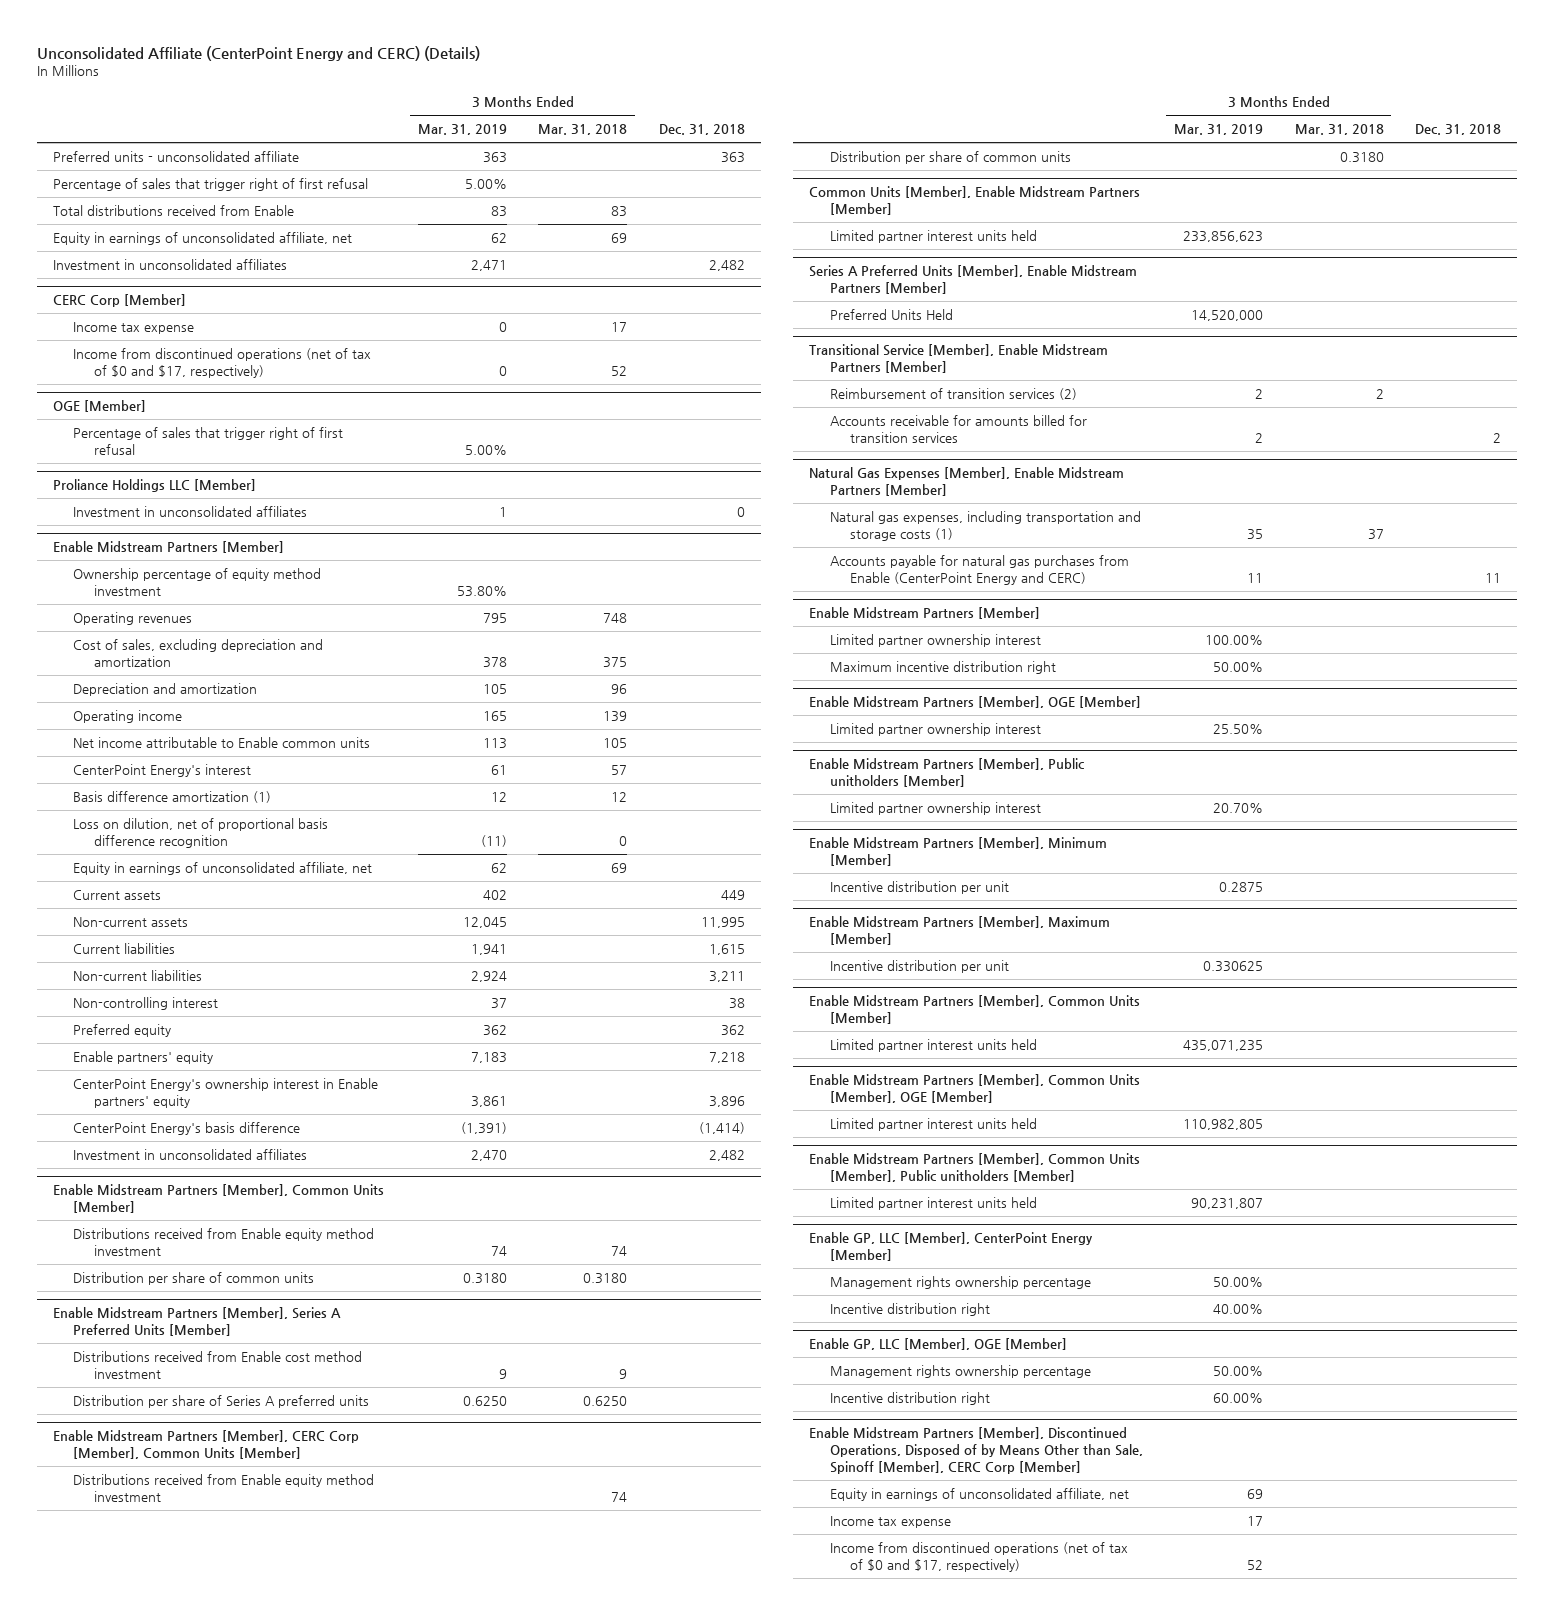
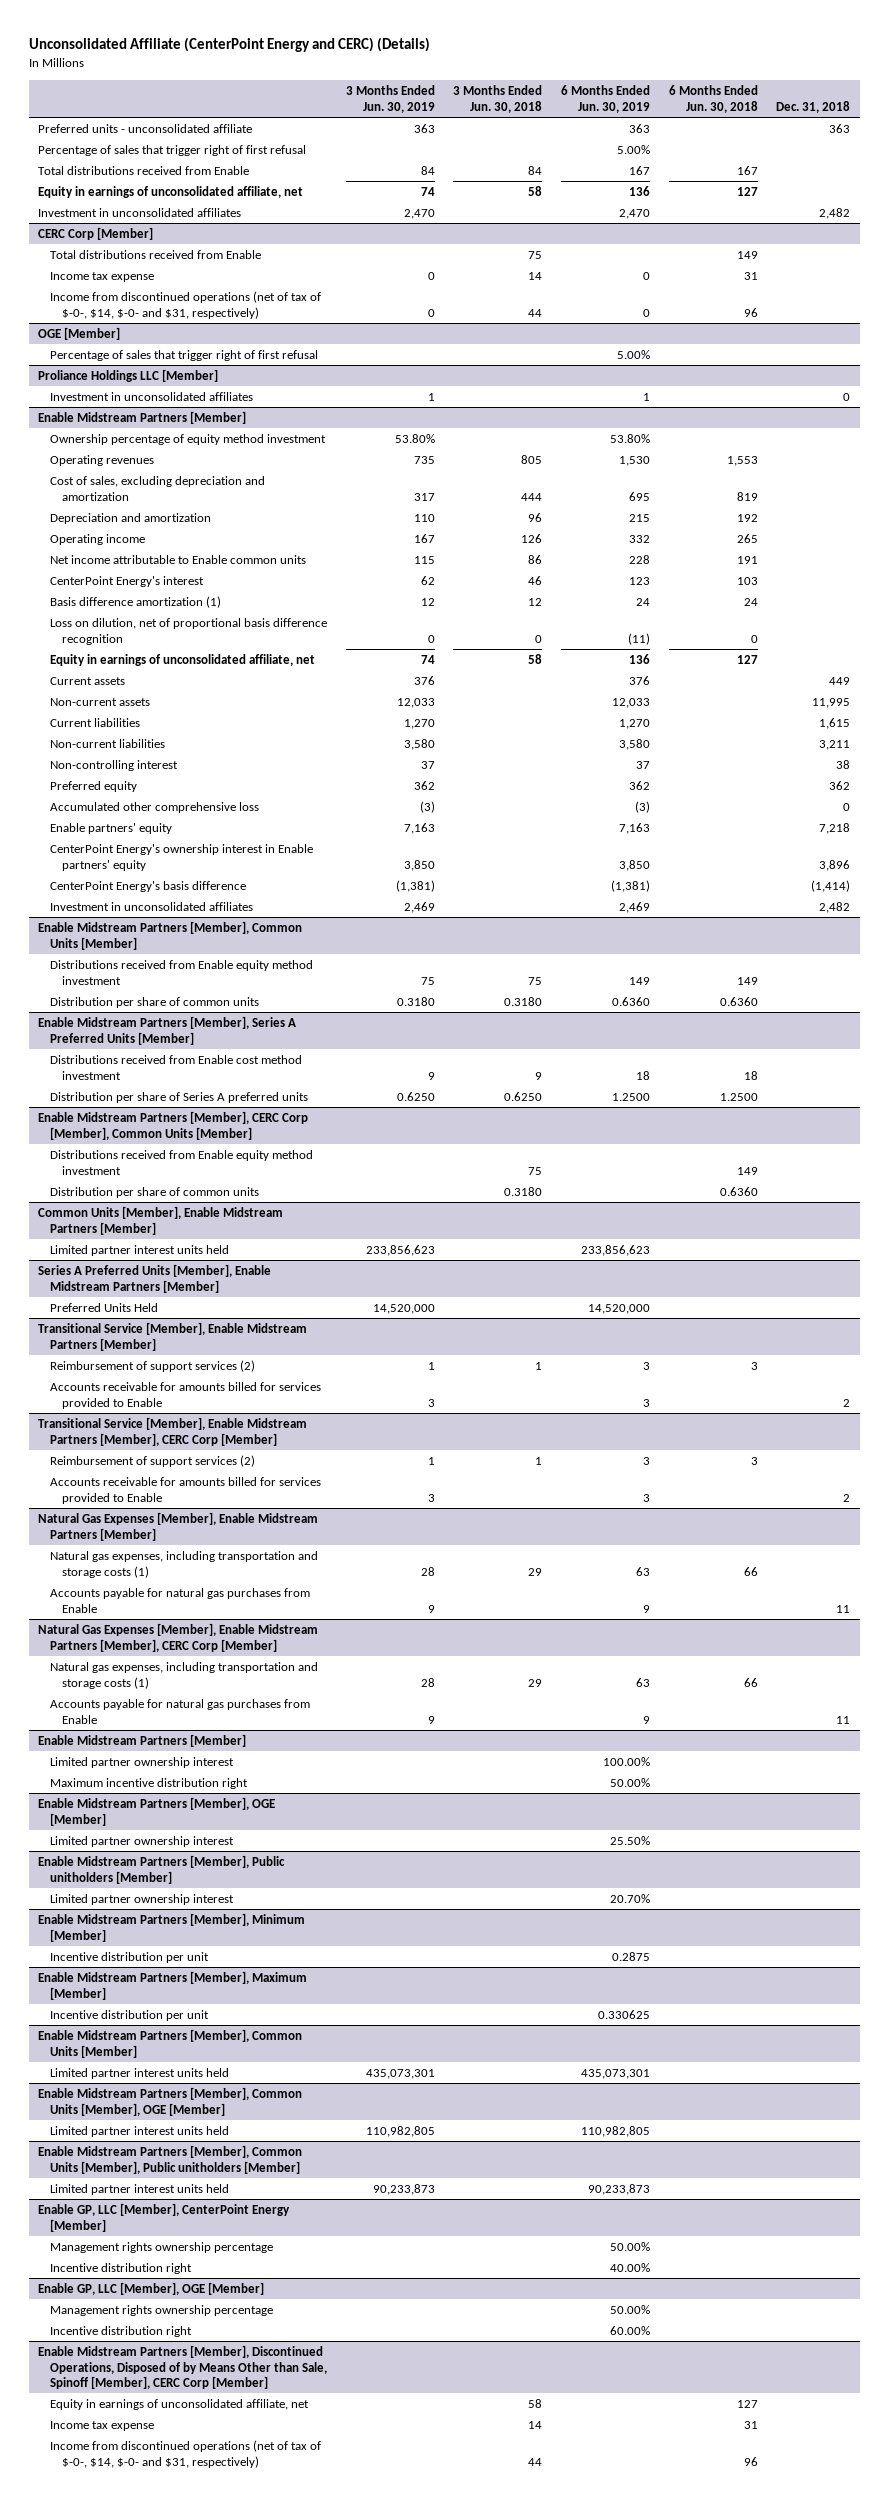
- | 3 Months Ended Mar. 31, 2019 | 3 Months Ended Mar. 31, 2018 | Dec. 31, 2018
+ | 3 Months Ended Jun. 30, 2019 | 3 Months Ended Jun. 30, 2018 | 6 Months Ended Jun. 30, 2019 | 6 Months Ended Jun. 30, 2018 | Dec. 31, 2018
@ CERC Corp [Member]
+ Total distributions received from Enable | | 75 | | 149 |
- Income from discontinued operations (net of tax of $0 and $17, respectively) | 0 | 52 |
+ Income from discontinued operations (net of tax of $-0-, $14, $-0- and $31, respectively) | 0 | 44 | 0 | 96 |
@ Enable Midstream Partners [Member]
+ Accumulated other comprehensive loss | (3) | | (3) | | 0
@ Transitional Service [Member], Enable Midstream Partners [Member]
- Reimbursement of transition services (2) | 2 | 2 |
- Accounts receivable for amounts billed for transition services | 2 | | 2
+ Reimbursement of support services (2) | 1 | 1 | 3 | 3 |
+ Accounts receivable for amounts billed for services provided to Enable | 3 | | 3 | | 2
+ Transitional Service [Member], Enable Midstream Partners [Member], CERC Corp [Member]
+ Reimbursement of support services (2) | 1 | 1 | 3 | 3 |
+ Accounts receivable for amounts billed for services provided to Enable | 3 | | 3 | | 2
@ Natural Gas Expenses [Member], Enable Midstream Partners [Member]
- Accounts payable for natural gas purchases from Enable (CenterPoint Energy and CERC) | 11 | | 11
+ Accounts payable for natural gas purchases from Enable | 9 | | 9 | | 11
+ Natural Gas Expenses [Member], Enable Midstream Partners [Member], CERC Corp [Member]
+ Natural gas expenses, including transportation and storage costs (1) | 28 | 29 | 63 | 66 |
+ Accounts payable for natural gas purchases from Enable | 9 | | 9 | | 11
@ Enable Midstream Partners [Member], Discontinued Operations, Disposed of by Means Other than Sale, Spinoff [Member], CERC Corp [Member]
- Income from discontinued operations (net of tax of $0 and $17, respectively) | 52 | |
+ Income from discontinued operations (net of tax of $-0-, $14, $-0- and $31, respectively) | | 44 | | 96 |

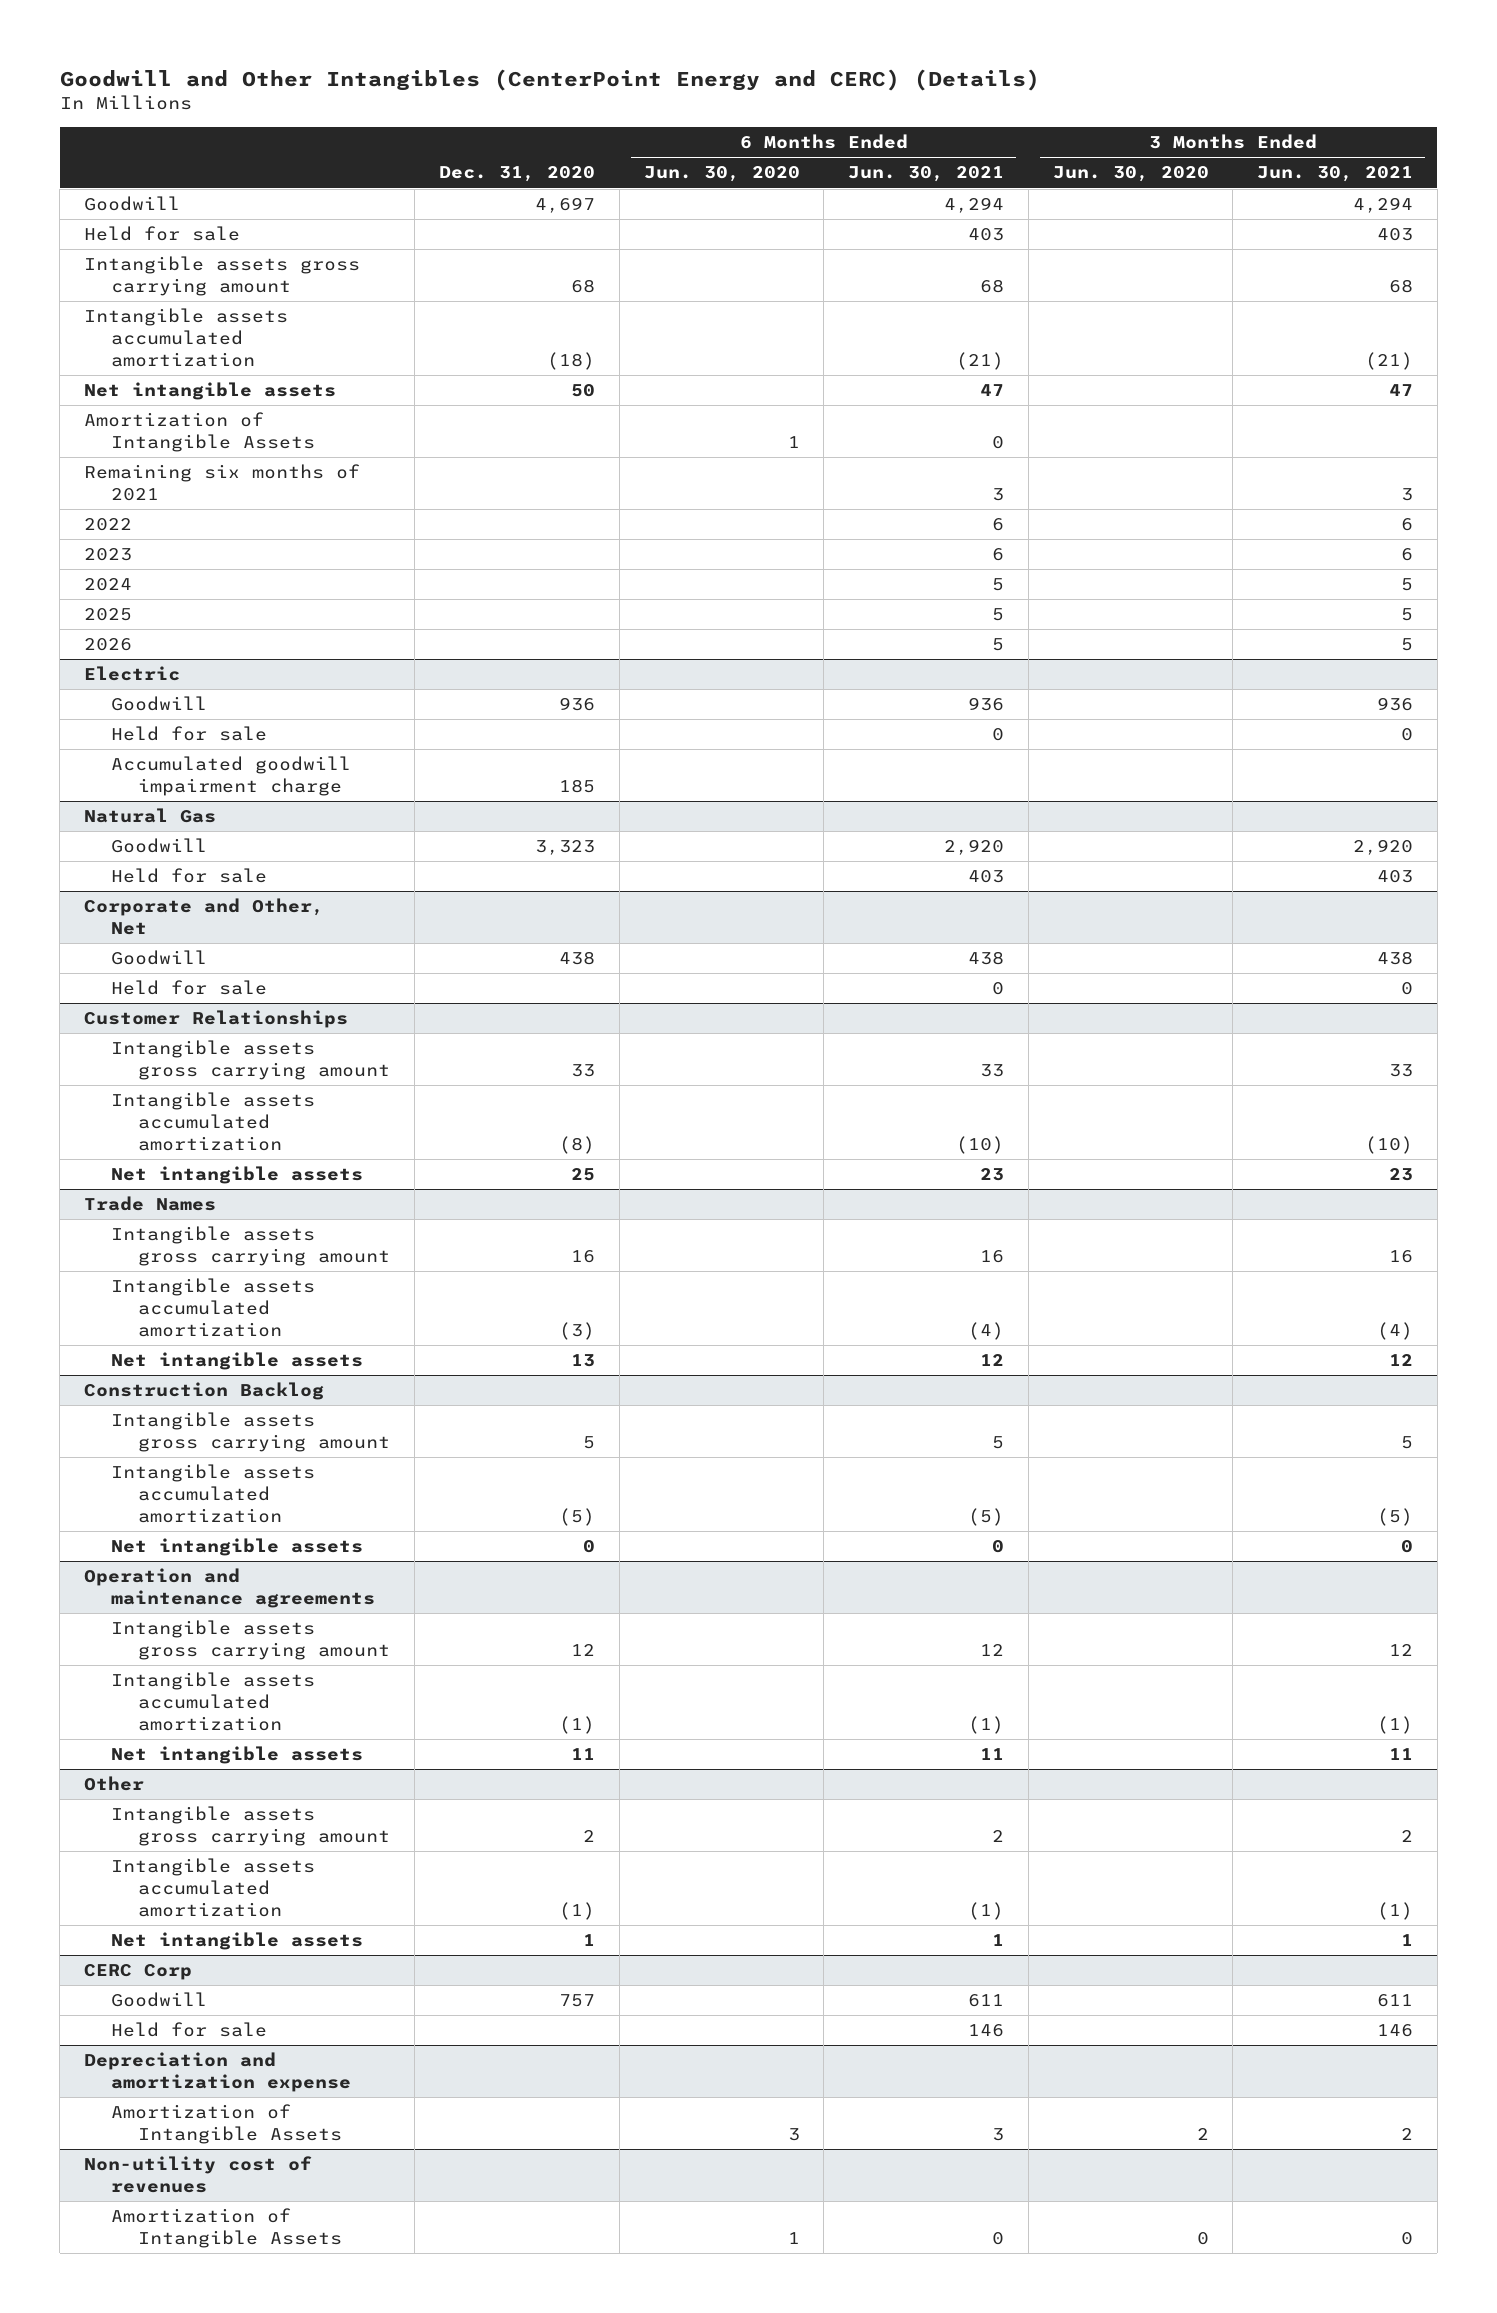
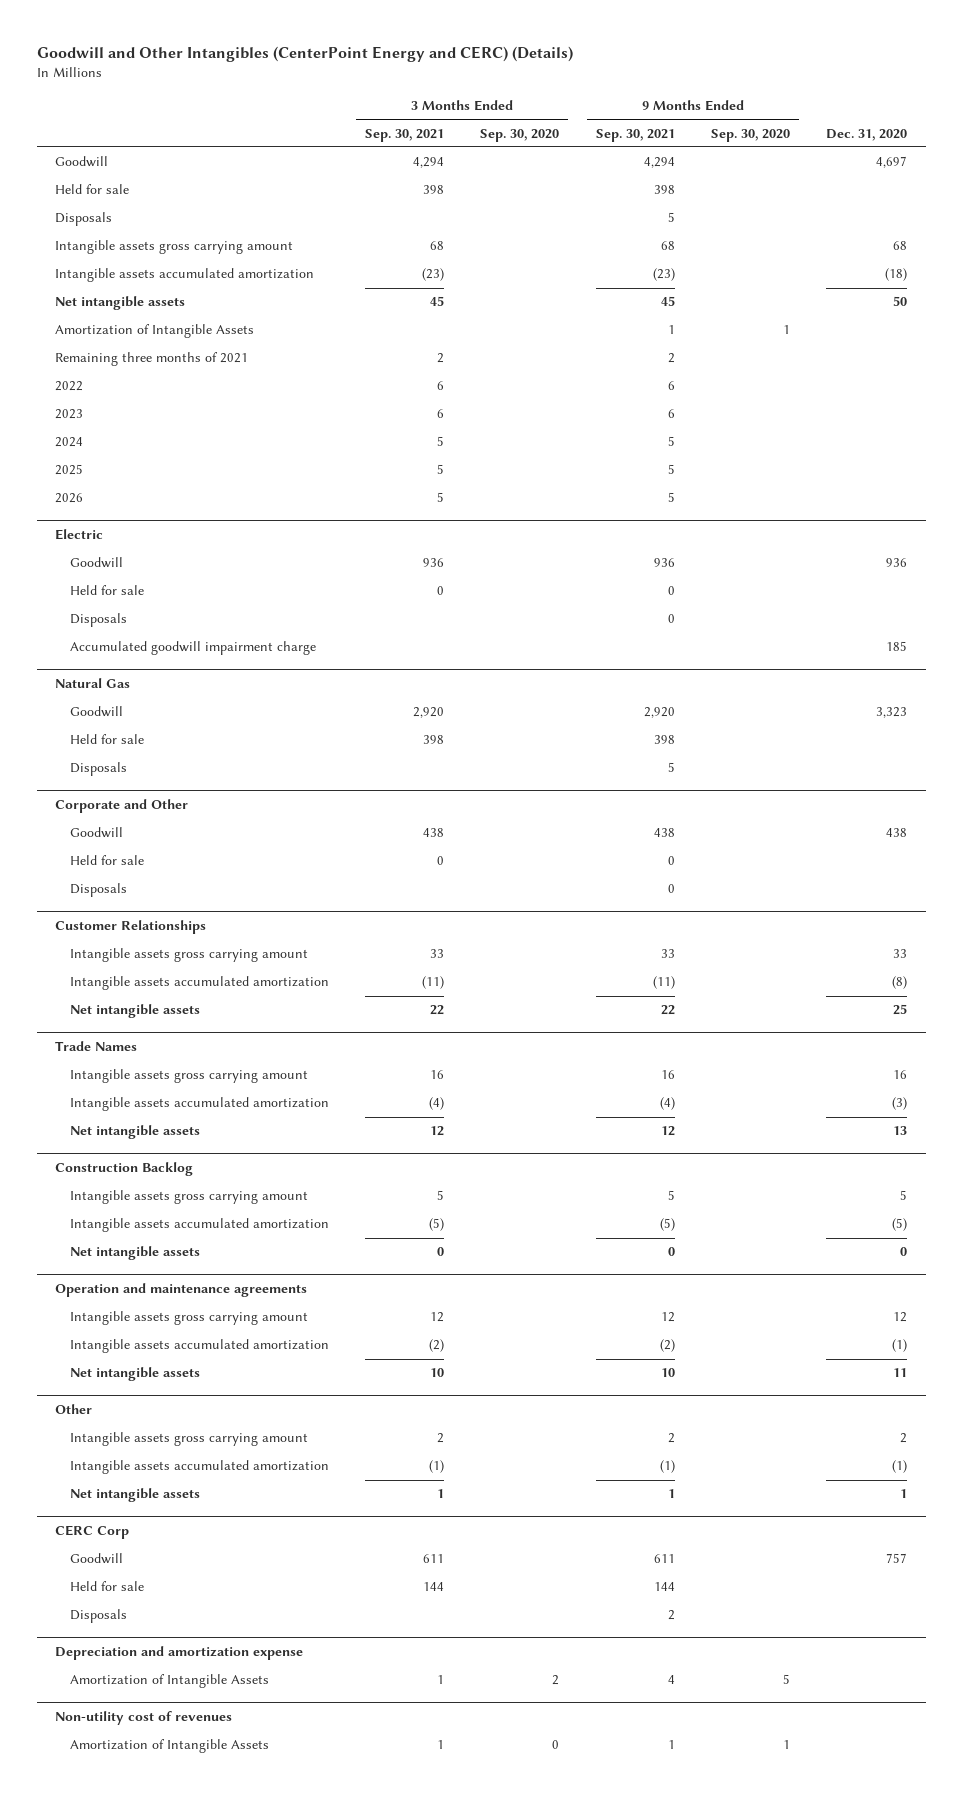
- | Dec. 31, 2020 | 6 Months Ended Jun. 30, 2020 | 6 Months Ended Jun. 30, 2021 | 3 Months Ended Jun. 30, 2020 | 3 Months Ended Jun. 30, 2021
+ | 3 Months Ended Sep. 30, 2021 | 3 Months Ended Sep. 30, 2020 | 9 Months Ended Sep. 30, 2021 | 9 Months Ended Sep. 30, 2020 | Dec. 31, 2020
+ Disposals | | | 5 | |
- Remaining six months of 2021 | | | 3 | | 3
+ Remaining three months of 2021 | 2 | | 2 | |
@ Electric
+ Disposals | | | 0 | |
- Corporate and Other, Net
@ Natural Gas
+ Disposals | | | 5 | |
+ Corporate and Other
+ Disposals | | | 0 | |
@ CERC Corp
+ Disposals | | | 2 | |

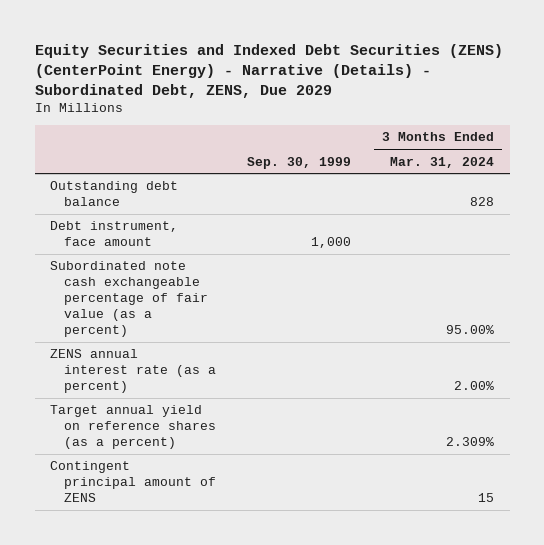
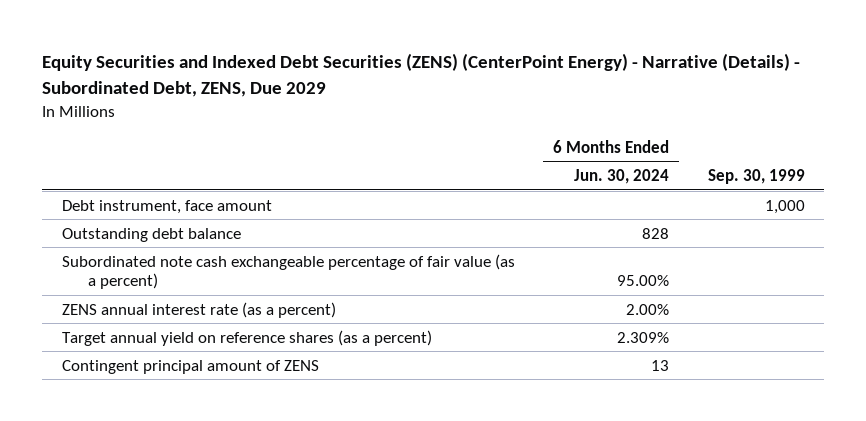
- | Sep. 30, 1999 | 3 Months Ended Mar. 31, 2024
+ | 6 Months Ended Jun. 30, 2024 | Sep. 30, 1999
moved down: Outstanding debt balance | 828 |

